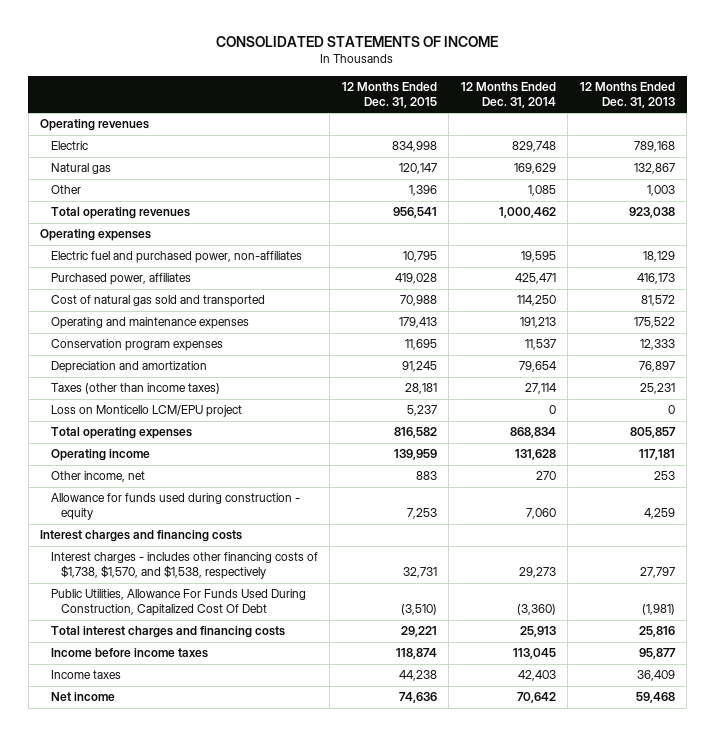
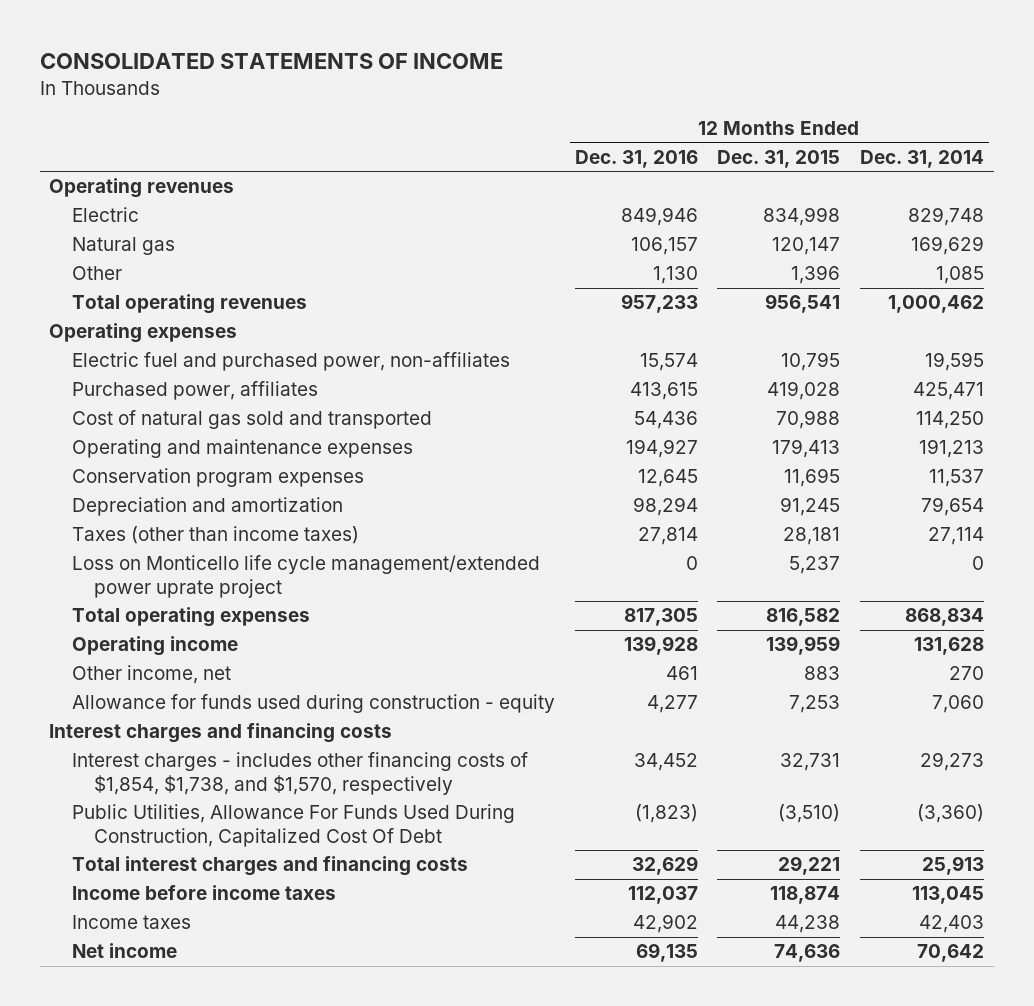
- | 12 Months Ended Dec. 31, 2015 | 12 Months Ended Dec. 31, 2014 | 12 Months Ended Dec. 31, 2013
+ | 12 Months Ended Dec. 31, 2016 | 12 Months Ended Dec. 31, 2015 | 12 Months Ended Dec. 31, 2014
- Loss on Monticello LCM/EPU project | 5,237 | 0 | 0
+ Loss on Monticello life cycle management/extended power uprate project | 0 | 5,237 | 0
- Interest charges - includes other financing costs of $1,738, $1,570, and $1,538, respectively | 32,731 | 29,273 | 27,797
+ Interest charges - includes other financing costs of $1,854, $1,738, and $1,570, respectively | 34,452 | 32,731 | 29,273

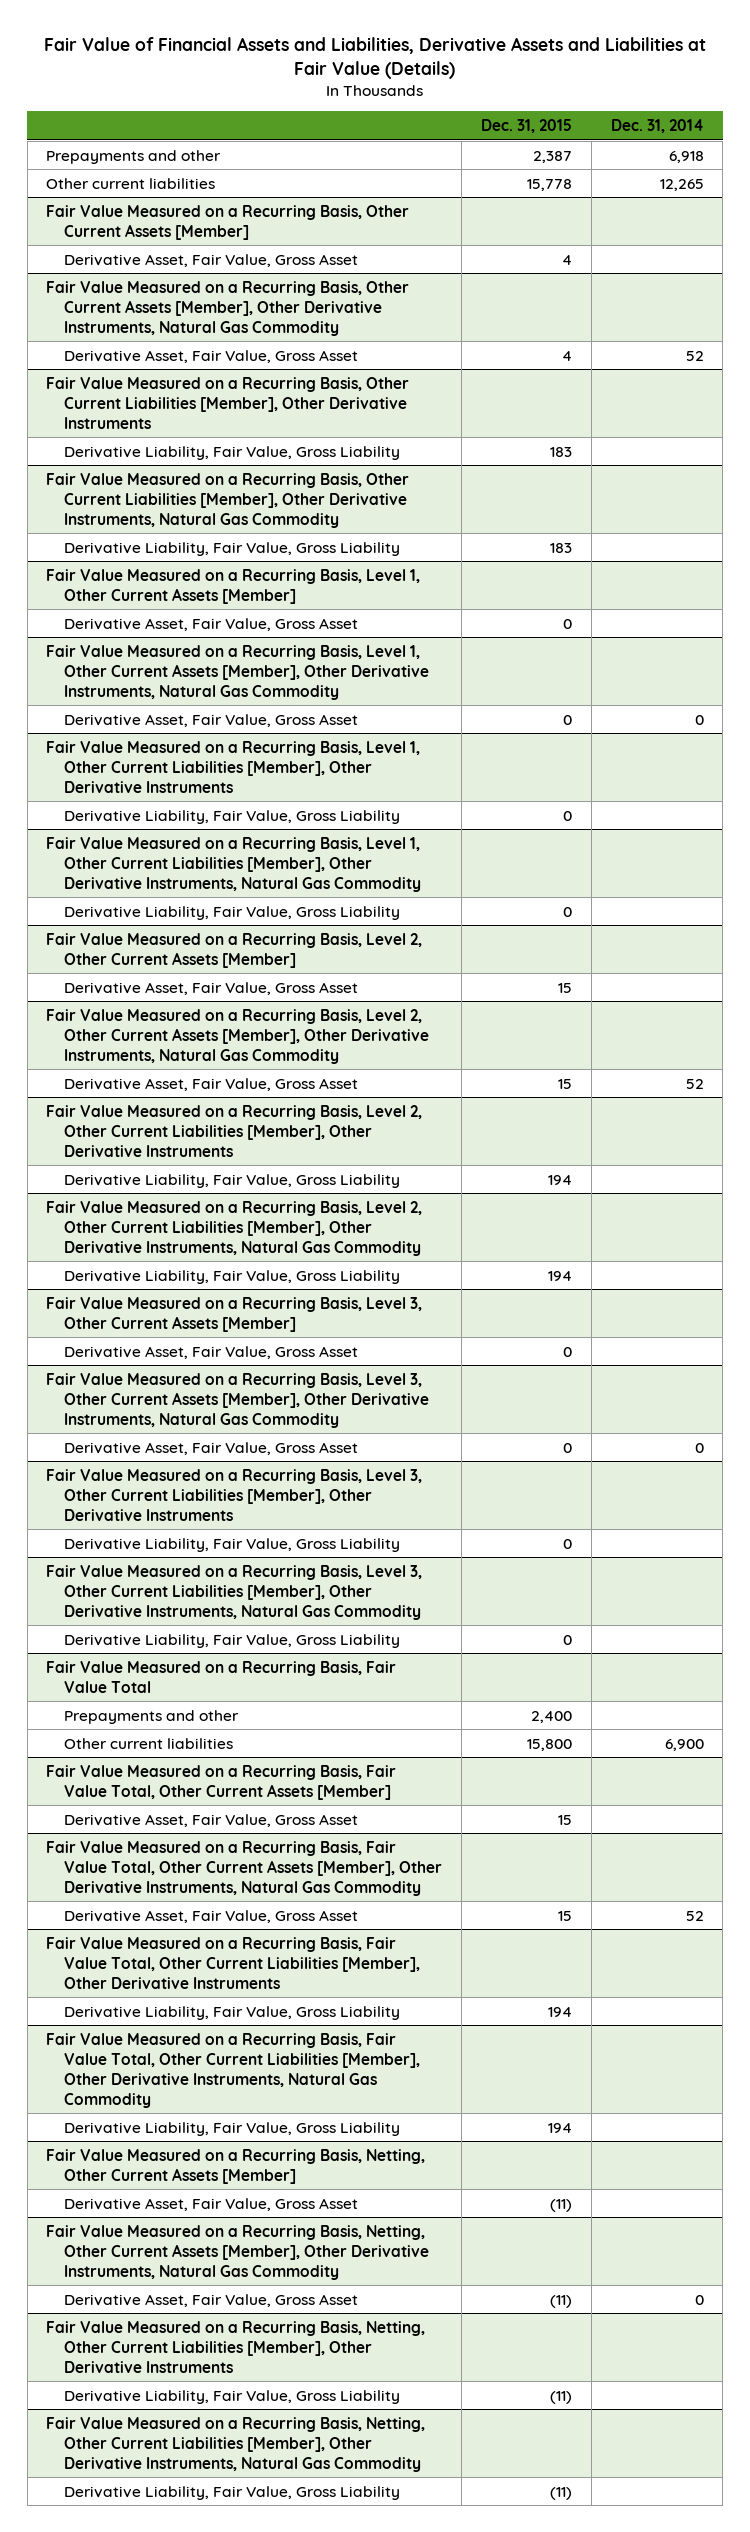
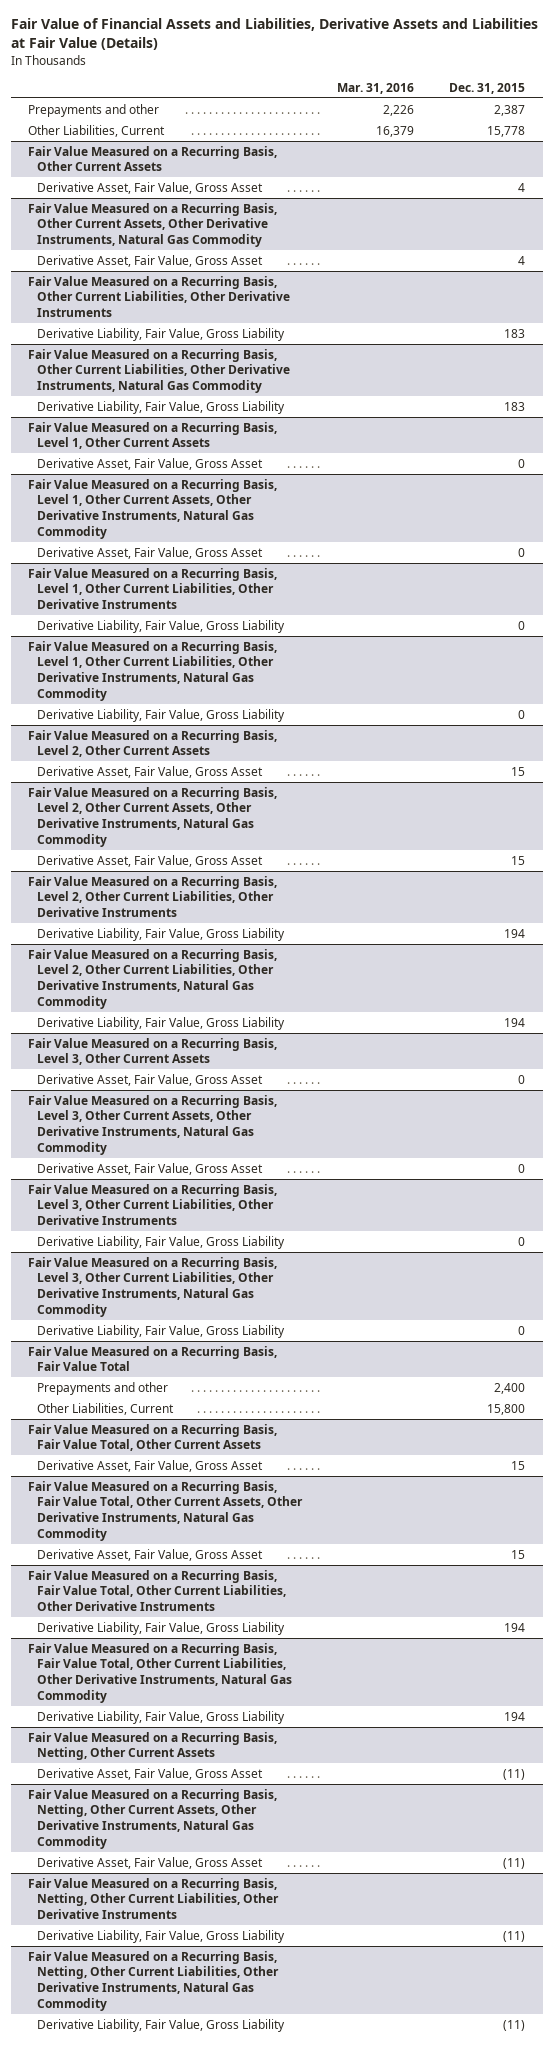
- | Dec. 31, 2015 | Dec. 31, 2014
+ | Mar. 31, 2016 | Dec. 31, 2015
- Other current liabilities | 15,778 | 12,265
- Fair Value Measured on a Recurring Basis, Other Current Assets [Member]
+ Other Liabilities, Current | 16,379 | 15,778
+ Fair Value Measured on a Recurring Basis, Other Current Assets
- Fair Value Measured on a Recurring Basis, Other Current Assets [Member], Other Derivative Instruments, Natural Gas Commodity
+ Fair Value Measured on a Recurring Basis, Other Current Assets, Other Derivative Instruments, Natural Gas Commodity
- Fair Value Measured on a Recurring Basis, Other Current Liabilities [Member], Other Derivative Instruments
+ Fair Value Measured on a Recurring Basis, Other Current Liabilities, Other Derivative Instruments
- Fair Value Measured on a Recurring Basis, Other Current Liabilities [Member], Other Derivative Instruments, Natural Gas Commodity
+ Fair Value Measured on a Recurring Basis, Other Current Liabilities, Other Derivative Instruments, Natural Gas Commodity
- Fair Value Measured on a Recurring Basis, Level 1, Other Current Assets [Member]
+ Fair Value Measured on a Recurring Basis, Level 1, Other Current Assets
- Fair Value Measured on a Recurring Basis, Level 1, Other Current Assets [Member], Other Derivative Instruments, Natural Gas Commodity
+ Fair Value Measured on a Recurring Basis, Level 1, Other Current Assets, Other Derivative Instruments, Natural Gas Commodity
- Fair Value Measured on a Recurring Basis, Level 1, Other Current Liabilities [Member], Other Derivative Instruments
+ Fair Value Measured on a Recurring Basis, Level 1, Other Current Liabilities, Other Derivative Instruments
- Fair Value Measured on a Recurring Basis, Level 1, Other Current Liabilities [Member], Other Derivative Instruments, Natural Gas Commodity
+ Fair Value Measured on a Recurring Basis, Level 1, Other Current Liabilities, Other Derivative Instruments, Natural Gas Commodity
- Fair Value Measured on a Recurring Basis, Level 2, Other Current Assets [Member]
+ Fair Value Measured on a Recurring Basis, Level 2, Other Current Assets
- Fair Value Measured on a Recurring Basis, Level 2, Other Current Assets [Member], Other Derivative Instruments, Natural Gas Commodity
+ Fair Value Measured on a Recurring Basis, Level 2, Other Current Assets, Other Derivative Instruments, Natural Gas Commodity
- Fair Value Measured on a Recurring Basis, Level 2, Other Current Liabilities [Member], Other Derivative Instruments
+ Fair Value Measured on a Recurring Basis, Level 2, Other Current Liabilities, Other Derivative Instruments
- Fair Value Measured on a Recurring Basis, Level 2, Other Current Liabilities [Member], Other Derivative Instruments, Natural Gas Commodity
+ Fair Value Measured on a Recurring Basis, Level 2, Other Current Liabilities, Other Derivative Instruments, Natural Gas Commodity
- Fair Value Measured on a Recurring Basis, Level 3, Other Current Assets [Member]
+ Fair Value Measured on a Recurring Basis, Level 3, Other Current Assets
- Fair Value Measured on a Recurring Basis, Level 3, Other Current Assets [Member], Other Derivative Instruments, Natural Gas Commodity
+ Fair Value Measured on a Recurring Basis, Level 3, Other Current Assets, Other Derivative Instruments, Natural Gas Commodity
- Fair Value Measured on a Recurring Basis, Level 3, Other Current Liabilities [Member], Other Derivative Instruments
+ Fair Value Measured on a Recurring Basis, Level 3, Other Current Liabilities, Other Derivative Instruments
- Fair Value Measured on a Recurring Basis, Level 3, Other Current Liabilities [Member], Other Derivative Instruments, Natural Gas Commodity
+ Fair Value Measured on a Recurring Basis, Level 3, Other Current Liabilities, Other Derivative Instruments, Natural Gas Commodity
@ Fair Value Measured on a Recurring Basis, Fair Value Total
- Other current liabilities | 15,800 | 6,900
- Fair Value Measured on a Recurring Basis, Fair Value Total, Other Current Assets [Member]
@ Fair Value Measured on a Recurring Basis, Fair Value Total
+ Other Liabilities, Current | | 15,800
+ Fair Value Measured on a Recurring Basis, Fair Value Total, Other Current Assets
- Fair Value Measured on a Recurring Basis, Fair Value Total, Other Current Assets [Member], Other Derivative Instruments, Natural Gas Commodity
+ Fair Value Measured on a Recurring Basis, Fair Value Total, Other Current Assets, Other Derivative Instruments, Natural Gas Commodity
- Fair Value Measured on a Recurring Basis, Fair Value Total, Other Current Liabilities [Member], Other Derivative Instruments
+ Fair Value Measured on a Recurring Basis, Fair Value Total, Other Current Liabilities, Other Derivative Instruments
- Fair Value Measured on a Recurring Basis, Fair Value Total, Other Current Liabilities [Member], Other Derivative Instruments, Natural Gas Commodity
+ Fair Value Measured on a Recurring Basis, Fair Value Total, Other Current Liabilities, Other Derivative Instruments, Natural Gas Commodity
- Fair Value Measured on a Recurring Basis, Netting, Other Current Assets [Member]
+ Fair Value Measured on a Recurring Basis, Netting, Other Current Assets
- Fair Value Measured on a Recurring Basis, Netting, Other Current Assets [Member], Other Derivative Instruments, Natural Gas Commodity
+ Fair Value Measured on a Recurring Basis, Netting, Other Current Assets, Other Derivative Instruments, Natural Gas Commodity
- Fair Value Measured on a Recurring Basis, Netting, Other Current Liabilities [Member], Other Derivative Instruments
+ Fair Value Measured on a Recurring Basis, Netting, Other Current Liabilities, Other Derivative Instruments
- Fair Value Measured on a Recurring Basis, Netting, Other Current Liabilities [Member], Other Derivative Instruments, Natural Gas Commodity
+ Fair Value Measured on a Recurring Basis, Netting, Other Current Liabilities, Other Derivative Instruments, Natural Gas Commodity

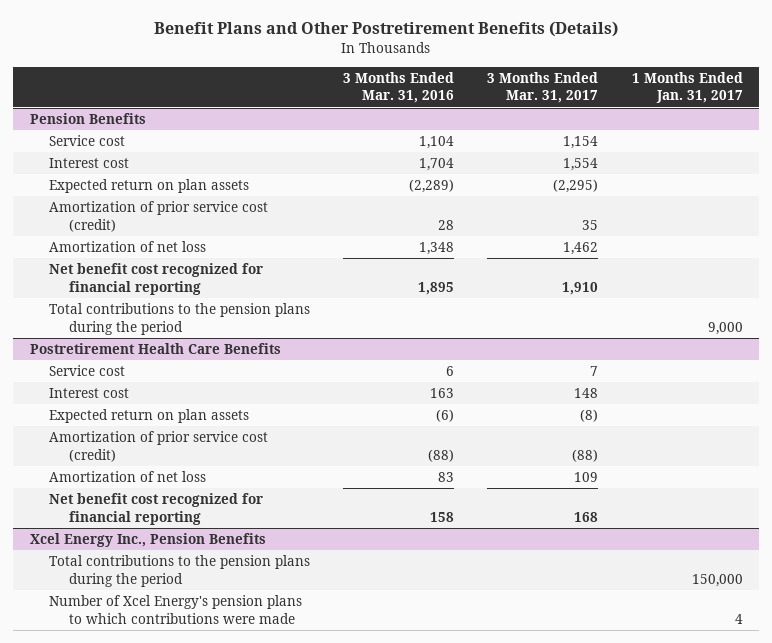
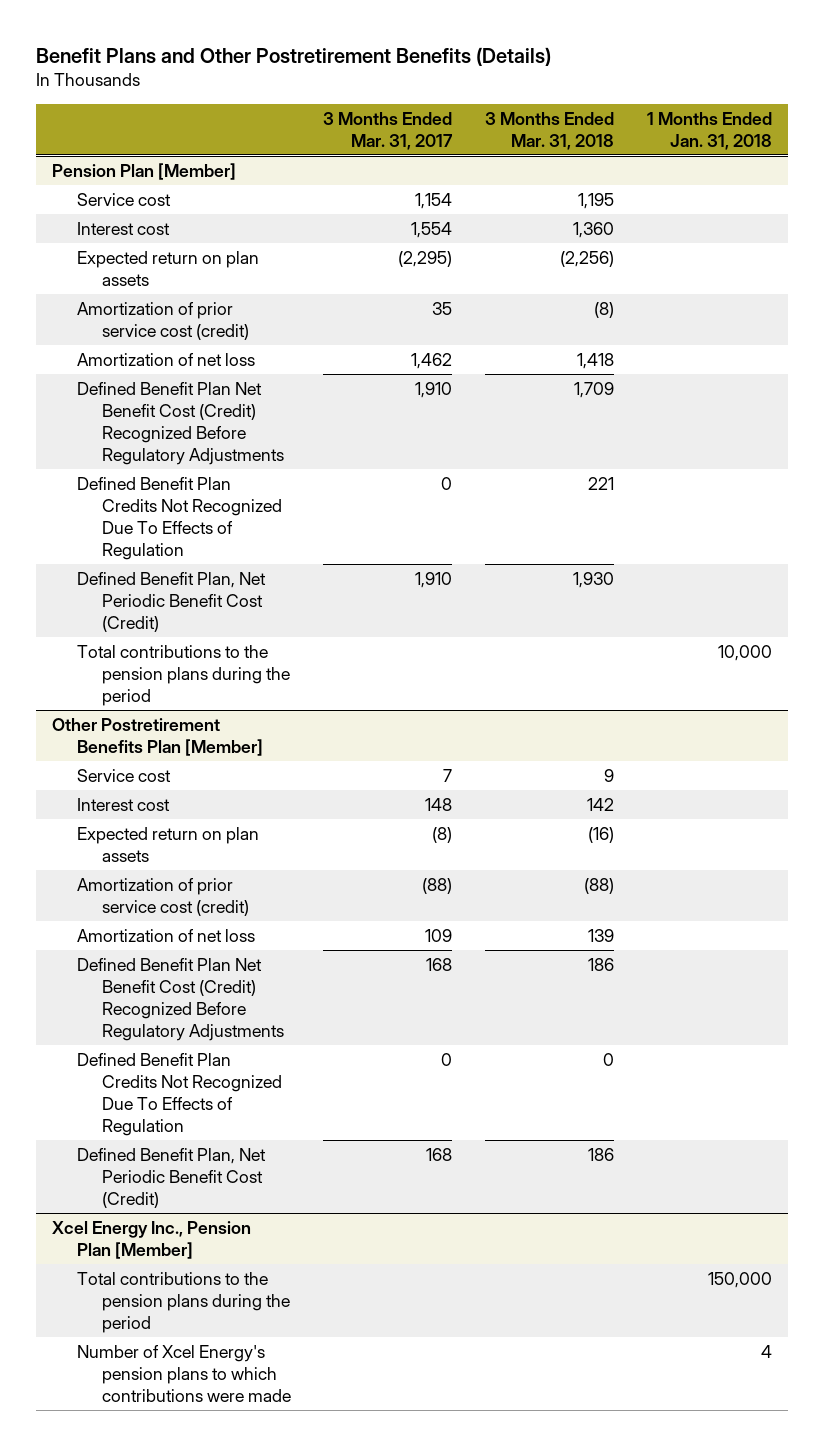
- | 3 Months Ended Mar. 31, 2016 | 3 Months Ended Mar. 31, 2017 | 1 Months Ended Jan. 31, 2017
+ | 3 Months Ended Mar. 31, 2017 | 3 Months Ended Mar. 31, 2018 | 1 Months Ended Jan. 31, 2018
- Pension Benefits
+ Pension Plan [Member]
- Net benefit cost recognized for financial reporting | 1,895 | 1,910 |
+ Defined Benefit Plan Net Benefit Cost (Credit) Recognized Before Regulatory Adjustments | 1,910 | 1,709 |
+ Defined Benefit Plan Credits Not Recognized Due To Effects of Regulation | 0 | 221 |
+ Defined Benefit Plan, Net Periodic Benefit Cost (Credit) | 1,910 | 1,930 |
- Postretirement Health Care Benefits
+ Other Postretirement Benefits Plan [Member]
- Net benefit cost recognized for financial reporting | 158 | 168 |
- Xcel Energy Inc., Pension Benefits
+ Defined Benefit Plan Net Benefit Cost (Credit) Recognized Before Regulatory Adjustments | 168 | 186 |
+ Defined Benefit Plan Credits Not Recognized Due To Effects of Regulation | 0 | 0 |
+ Defined Benefit Plan, Net Periodic Benefit Cost (Credit) | 168 | 186 |
+ Xcel Energy Inc., Pension Plan [Member]

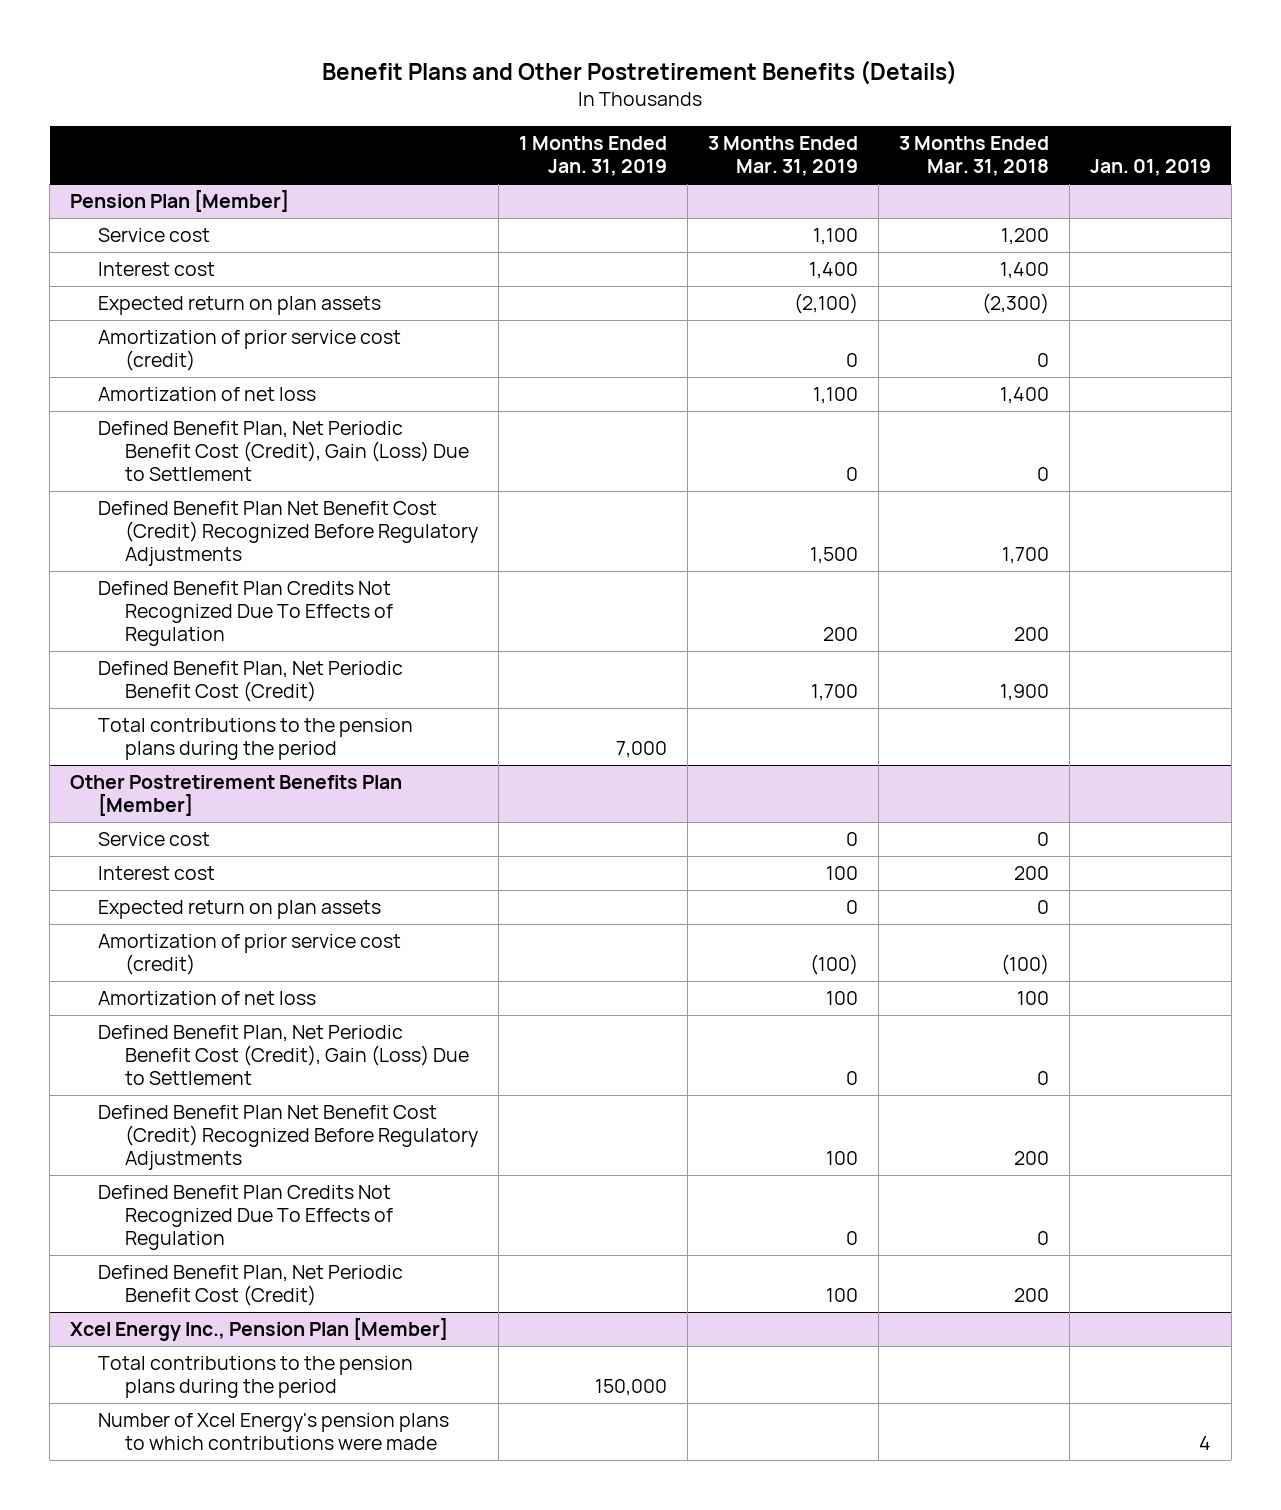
- | 3 Months Ended Mar. 31, 2017 | 3 Months Ended Mar. 31, 2018 | 1 Months Ended Jan. 31, 2018
+ | 1 Months Ended Jan. 31, 2019 | 3 Months Ended Mar. 31, 2019 | 3 Months Ended Mar. 31, 2018 | Jan. 01, 2019
@ Pension Plan [Member]
- Service cost | 1,154 | 1,195 |
- Interest cost | 1,554 | 1,360 |
- Expected return on plan assets | (2,295) | (2,256) |
- Amortization of prior service cost (credit) | 35 | (8) |
- Amortization of net loss | 1,462 | 1,418 |
- Defined Benefit Plan Net Benefit Cost (Credit) Recognized Before Regulatory Adjustments | 1,910 | 1,709 |
- Defined Benefit Plan Credits Not Recognized Due To Effects of Regulation | 0 | 221 |
- Defined Benefit Plan, Net Periodic Benefit Cost (Credit) | 1,910 | 1,930 |
+ Service cost | | 1,100 | 1,200 |
+ Interest cost | | 1,400 | 1,400 |
+ Expected return on plan assets | | (2,100) | (2,300) |
+ Amortization of prior service cost (credit) | | 0 | 0 |
+ Amortization of net loss | | 1,100 | 1,400 |
+ Defined Benefit Plan, Net Periodic Benefit Cost (Credit), Gain (Loss) Due to Settlement | | 0 | 0 |
+ Defined Benefit Plan Net Benefit Cost (Credit) Recognized Before Regulatory Adjustments | | 1,500 | 1,700 |
+ Defined Benefit Plan Credits Not Recognized Due To Effects of Regulation | | 200 | 200 |
+ Defined Benefit Plan, Net Periodic Benefit Cost (Credit) | | 1,700 | 1,900 |
@ Other Postretirement Benefits Plan [Member]
- Service cost | 7 | 9 |
- Interest cost | 148 | 142 |
- Expected return on plan assets | (8) | (16) |
- Amortization of prior service cost (credit) | (88) | (88) |
- Amortization of net loss | 109 | 139 |
- Defined Benefit Plan Net Benefit Cost (Credit) Recognized Before Regulatory Adjustments | 168 | 186 |
+ Service cost | | 0 | 0 |
+ Interest cost | | 100 | 200 |
+ Expected return on plan assets | | 0 | 0 |
+ Amortization of prior service cost (credit) | | (100) | (100) |
+ Amortization of net loss | | 100 | 100 |
+ Defined Benefit Plan, Net Periodic Benefit Cost (Credit), Gain (Loss) Due to Settlement | | 0 | 0 |
+ Defined Benefit Plan Net Benefit Cost (Credit) Recognized Before Regulatory Adjustments | | 100 | 200 |
- Defined Benefit Plan, Net Periodic Benefit Cost (Credit) | 168 | 186 |
+ Defined Benefit Plan, Net Periodic Benefit Cost (Credit) | | 100 | 200 |

